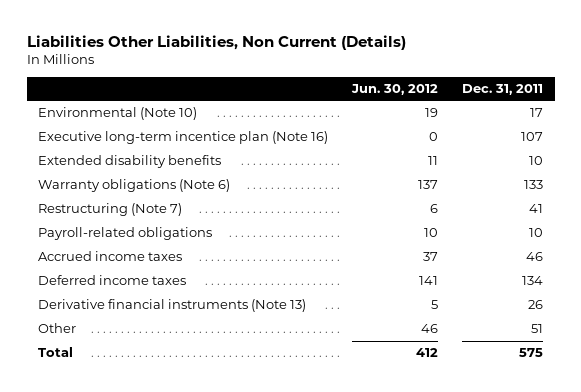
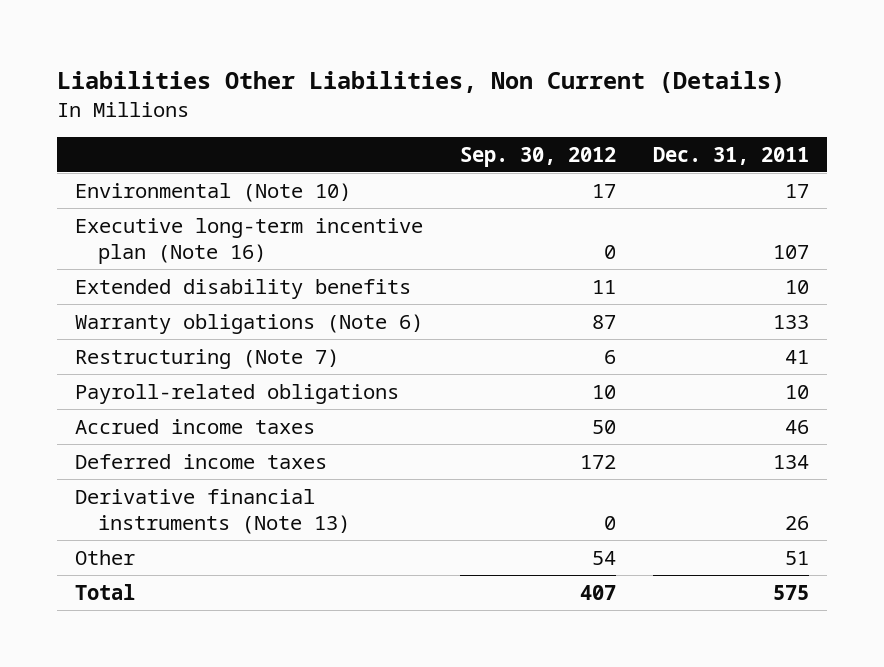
- | Jun. 30, 2012 | Dec. 31, 2011
+ | Sep. 30, 2012 | Dec. 31, 2011
- Executive long-term incentice plan (Note 16) | 0 | 107
+ Executive long-term incentive plan (Note 16) | 0 | 107

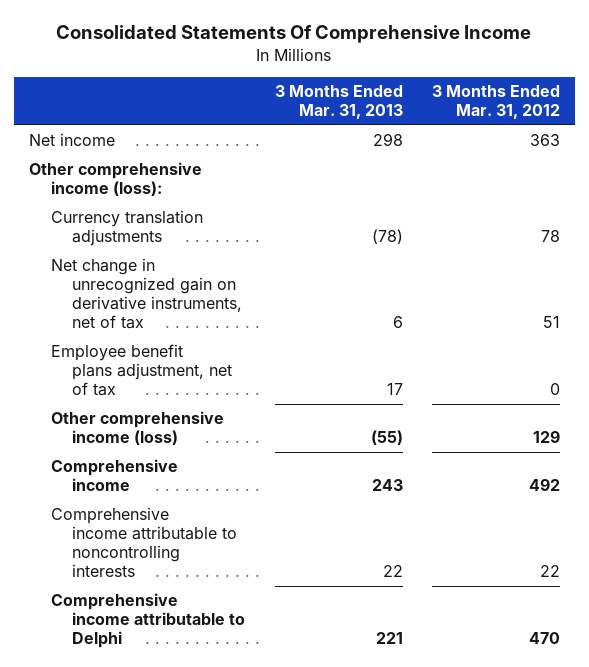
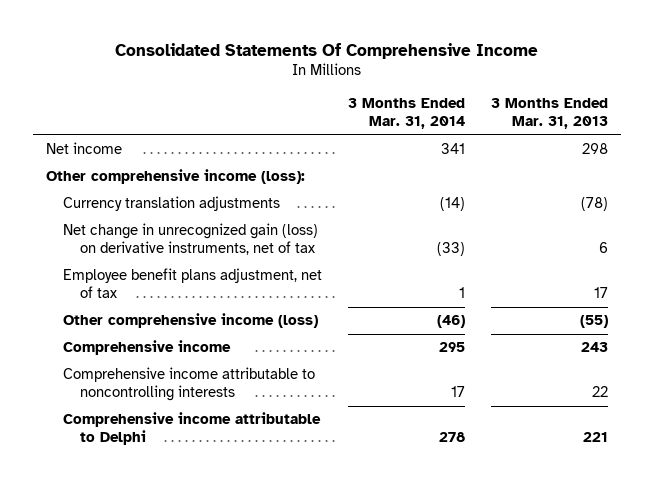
- | 3 Months Ended Mar. 31, 2013 | 3 Months Ended Mar. 31, 2012
+ | 3 Months Ended Mar. 31, 2014 | 3 Months Ended Mar. 31, 2013
- Net change in unrecognized gain on derivative instruments, net of tax | 6 | 51
+ Net change in unrecognized gain (loss) on derivative instruments, net of tax | (33) | 6

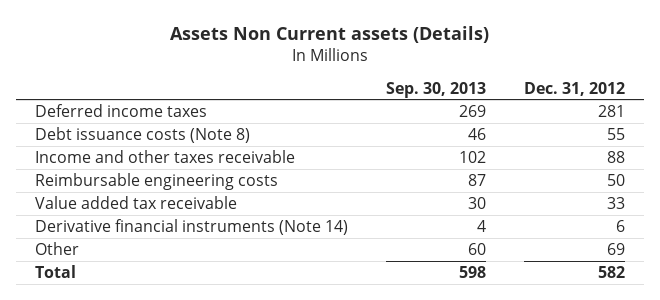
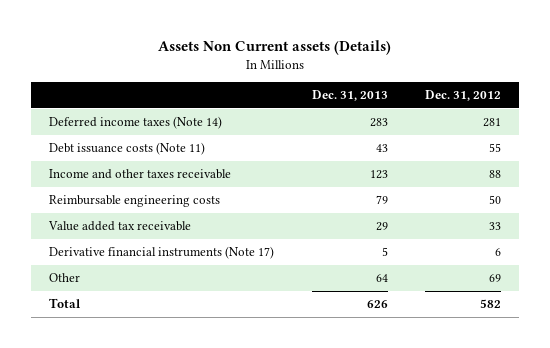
- | Sep. 30, 2013 | Dec. 31, 2012
+ | Dec. 31, 2013 | Dec. 31, 2012
- Deferred income taxes | 269 | 281
- Debt issuance costs (Note 8) | 46 | 55
+ Deferred income taxes (Note 14) | 283 | 281
+ Debt issuance costs (Note 11) | 43 | 55
- Derivative financial instruments (Note 14) | 4 | 6
+ Derivative financial instruments (Note 17) | 5 | 6

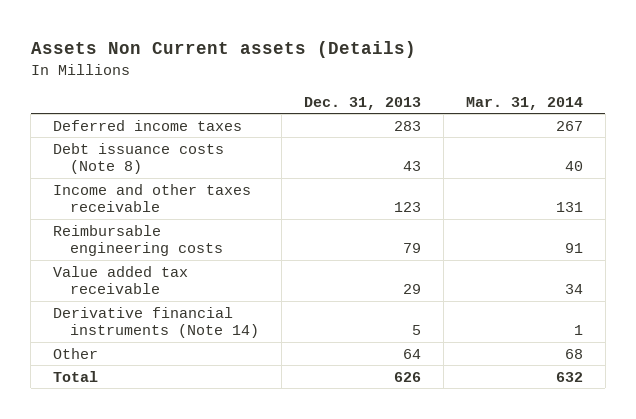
- | Dec. 31, 2013 | Dec. 31, 2012
+ | Dec. 31, 2013 | Mar. 31, 2014
- Deferred income taxes (Note 14) | 283 | 281
- Debt issuance costs (Note 11) | 43 | 55
+ Deferred income taxes | 283 | 267
+ Debt issuance costs (Note 8) | 43 | 40
- Derivative financial instruments (Note 17) | 5 | 6
+ Derivative financial instruments (Note 14) | 5 | 1

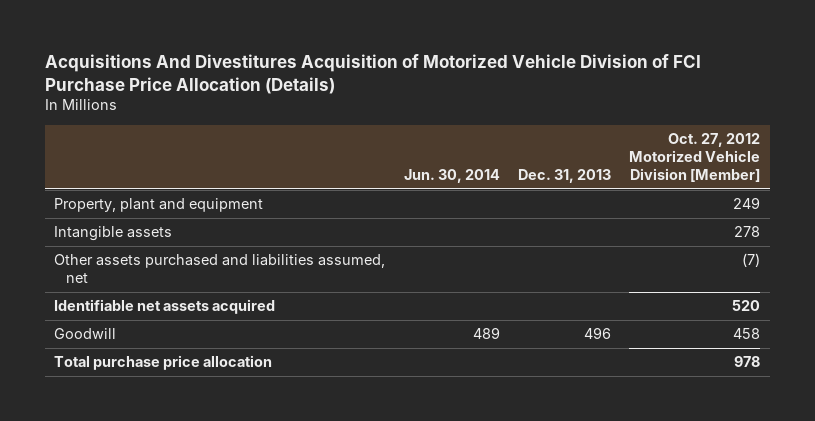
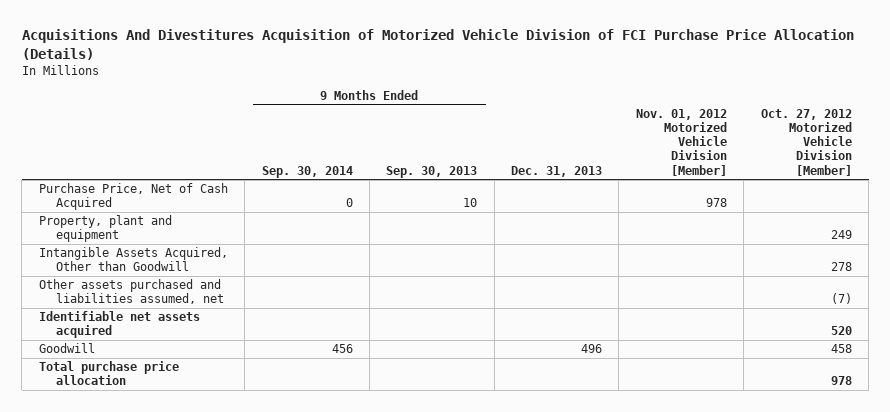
- | Jun. 30, 2014 | Dec. 31, 2013 | Oct. 27, 2012 Motorized Vehicle Division [Member]
+ | 9 Months Ended Sep. 30, 2014 | 9 Months Ended Sep. 30, 2013 | Dec. 31, 2013 | Nov. 01, 2012 Motorized Vehicle Division [Member] | Oct. 27, 2012 Motorized Vehicle Division [Member]
+ Purchase Price, Net of Cash Acquired | 0 | 10 | | 978 |
- Intangible assets | | | 278
+ Intangible Assets Acquired, Other than Goodwill | | | | | 278

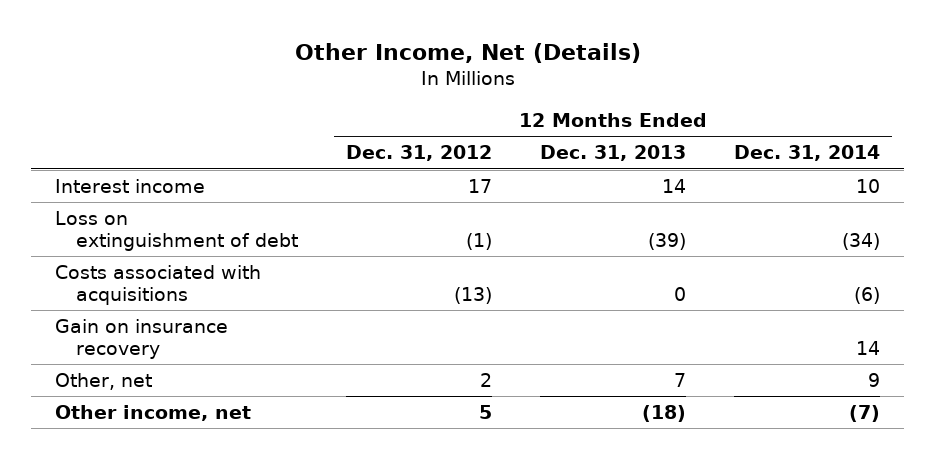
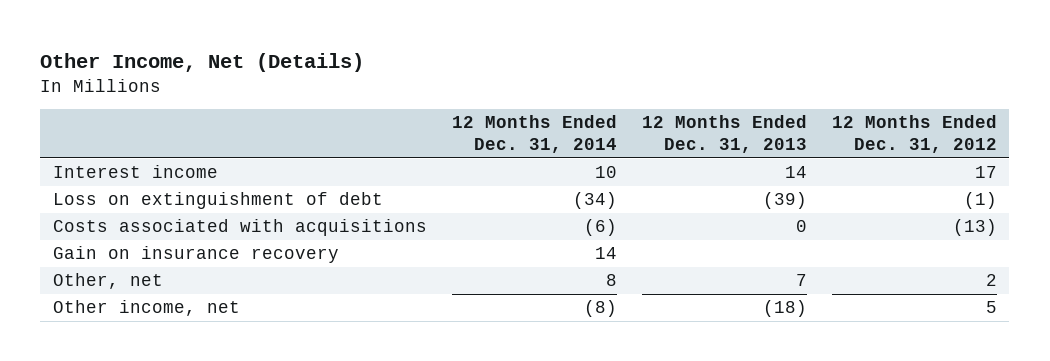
- | 12 Months Ended Dec. 31, 2012 | 12 Months Ended Dec. 31, 2013 | 12 Months Ended Dec. 31, 2014
+ | 12 Months Ended Dec. 31, 2014 | 12 Months Ended Dec. 31, 2013 | 12 Months Ended Dec. 31, 2012
- Other, net | 2 | 7 | 9
- Other income, net | 5 | (18) | (7)
+ Other, net | 8 | 7 | 2
+ Other income, net | (8) | (18) | 5

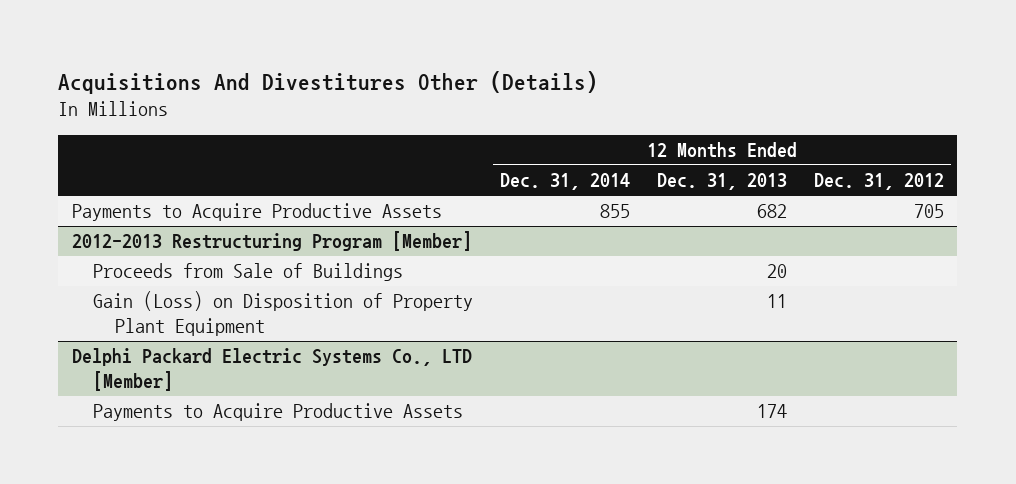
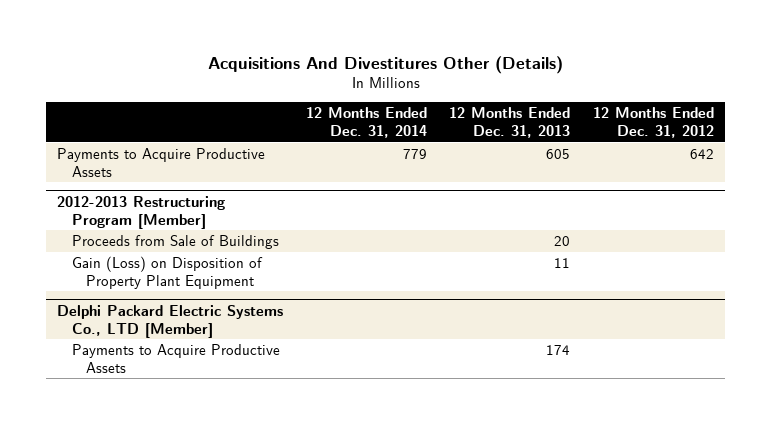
- Payments to Acquire Productive Assets | 855 | 682 | 705
+ Payments to Acquire Productive Assets | 779 | 605 | 642

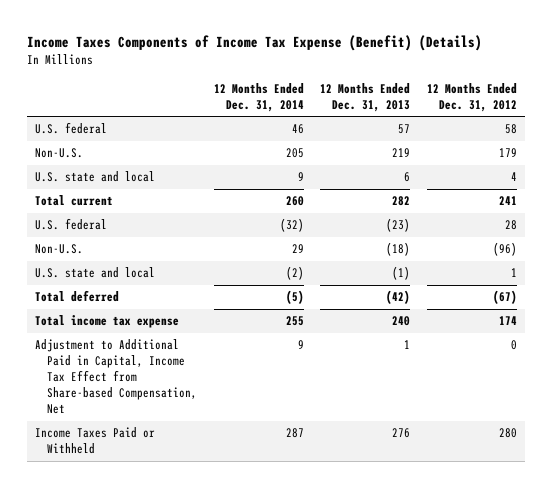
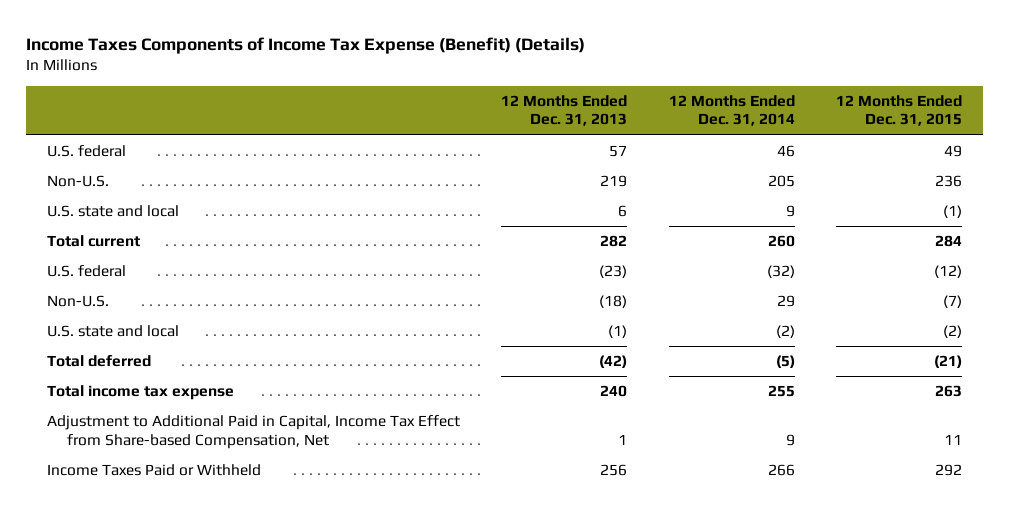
- | 12 Months Ended Dec. 31, 2014 | 12 Months Ended Dec. 31, 2013 | 12 Months Ended Dec. 31, 2012
+ | 12 Months Ended Dec. 31, 2013 | 12 Months Ended Dec. 31, 2014 | 12 Months Ended Dec. 31, 2015
- Income Taxes Paid or Withheld | 287 | 276 | 280
+ Income Taxes Paid or Withheld | 256 | 266 | 292

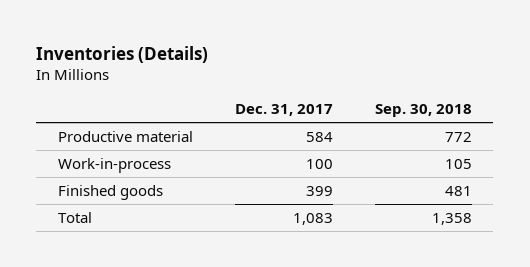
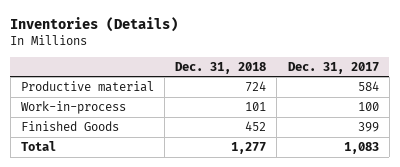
- | Dec. 31, 2017 | Sep. 30, 2018
+ | Dec. 31, 2018 | Dec. 31, 2017
- Finished goods | 399 | 481
+ Finished Goods | 452 | 399

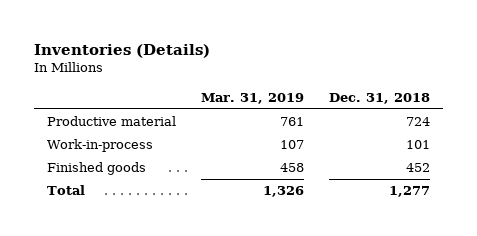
- | Dec. 31, 2018 | Dec. 31, 2017
+ | Mar. 31, 2019 | Dec. 31, 2018
- Finished Goods | 452 | 399
+ Finished goods | 458 | 452

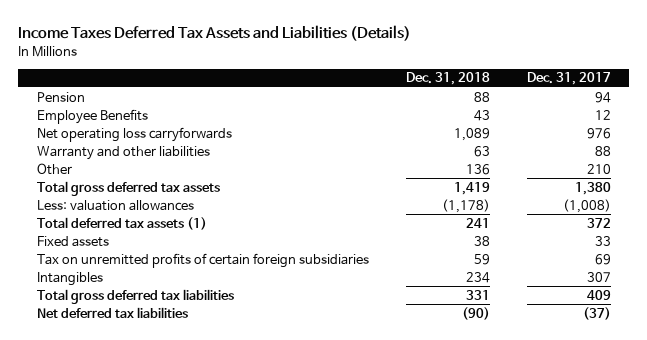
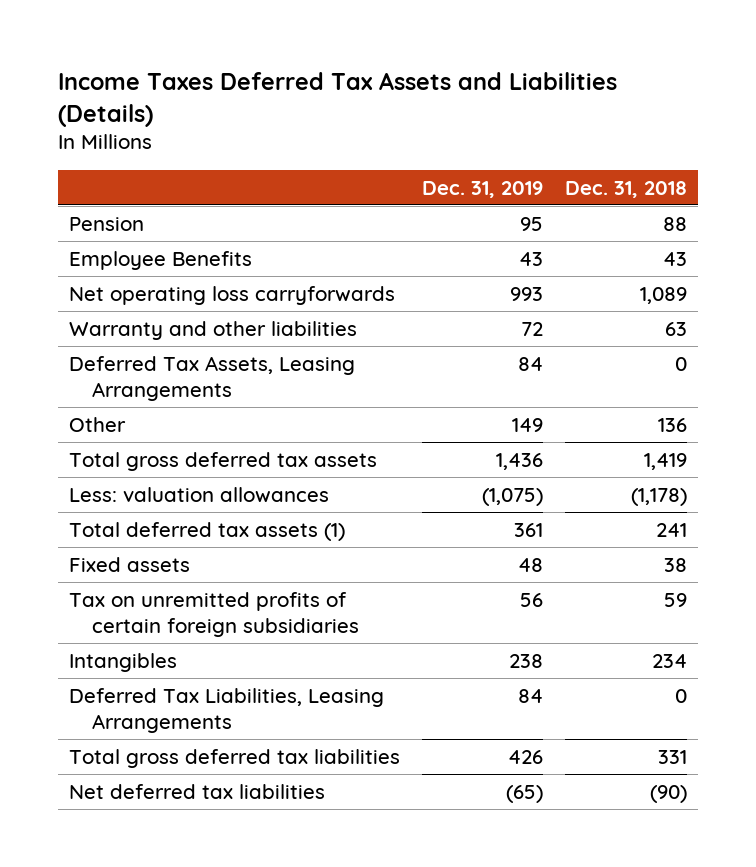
- | Dec. 31, 2018 | Dec. 31, 2017
+ | Dec. 31, 2019 | Dec. 31, 2018
+ Deferred Tax Assets, Leasing Arrangements | 84 | 0
+ Deferred Tax Liabilities, Leasing Arrangements | 84 | 0

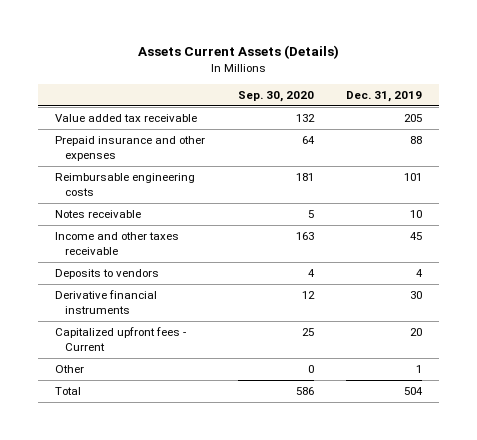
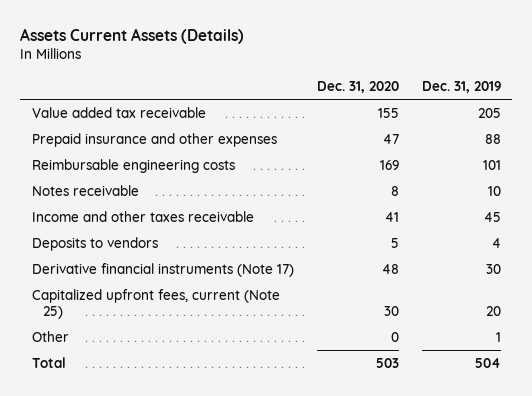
- | Sep. 30, 2020 | Dec. 31, 2019
+ | Dec. 31, 2020 | Dec. 31, 2019
- Derivative financial instruments | 12 | 30
- Capitalized upfront fees - Current | 25 | 20
+ Derivative financial instruments (Note 17) | 48 | 30
+ Capitalized upfront fees, current (Note 25) | 30 | 20

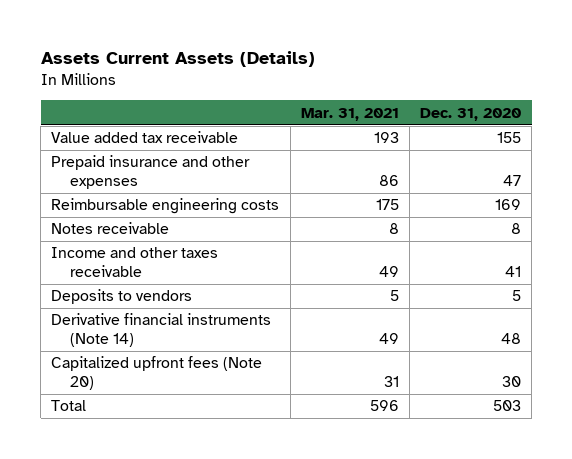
- | Dec. 31, 2020 | Dec. 31, 2019
+ | Mar. 31, 2021 | Dec. 31, 2020
- Derivative financial instruments (Note 17) | 48 | 30
- Capitalized upfront fees, current (Note 25) | 30 | 20
- Other | 0 | 1
+ Derivative financial instruments (Note 14) | 49 | 48
+ Capitalized upfront fees (Note 20) | 31 | 30

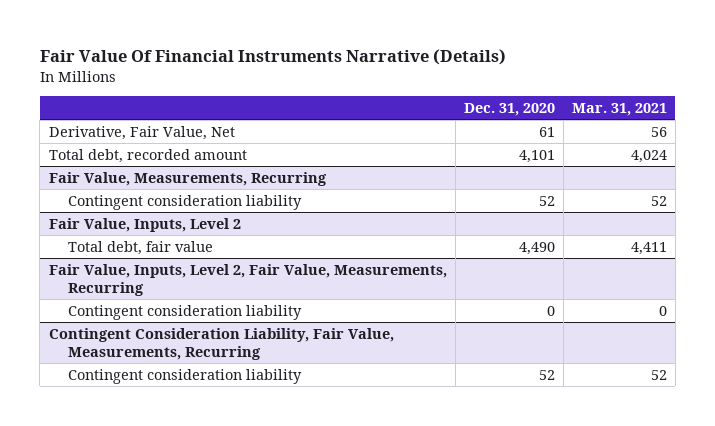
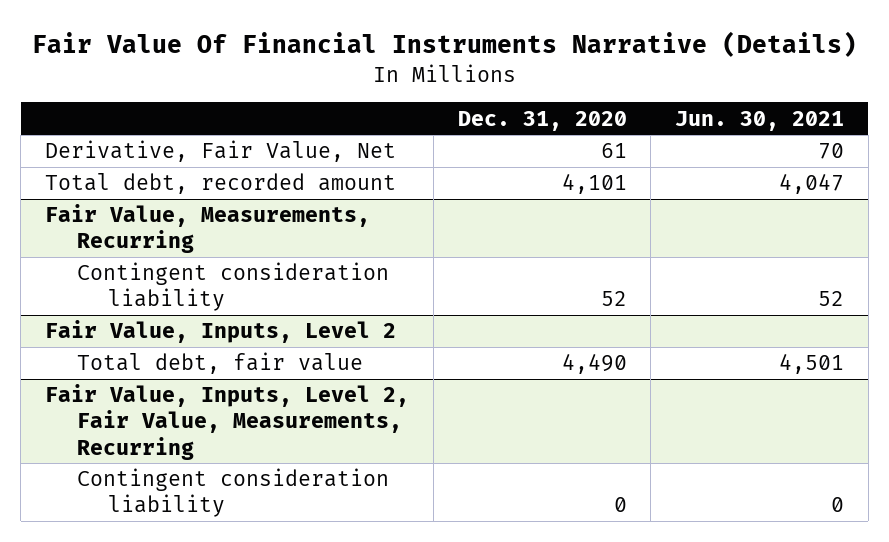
- | Dec. 31, 2020 | Mar. 31, 2021
+ | Dec. 31, 2020 | Jun. 30, 2021
- Contingent Consideration Liability, Fair Value, Measurements, Recurring
- Contingent consideration liability | 52 | 52

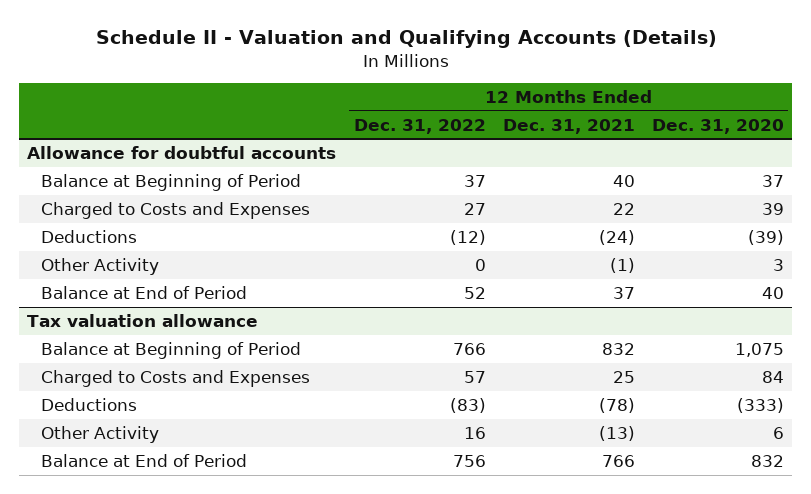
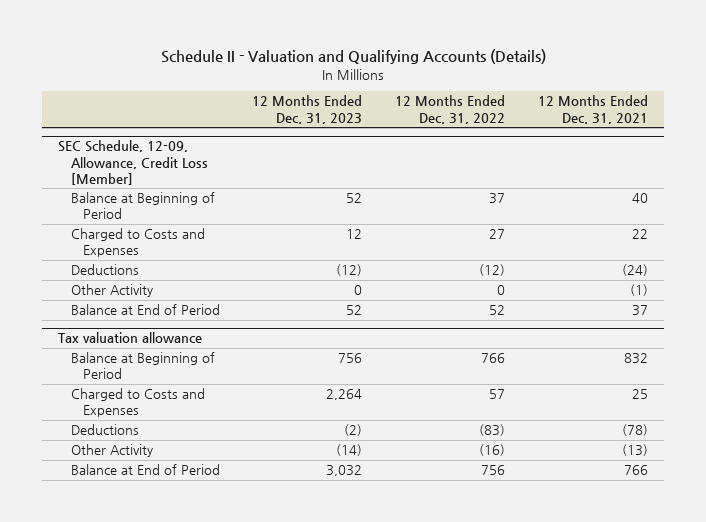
- | 12 Months Ended Dec. 31, 2022 | 12 Months Ended Dec. 31, 2021 | 12 Months Ended Dec. 31, 2020
+ | 12 Months Ended Dec. 31, 2023 | 12 Months Ended Dec. 31, 2022 | 12 Months Ended Dec. 31, 2021
- Allowance for doubtful accounts
+ SEC Schedule, 12-09, Allowance, Credit Loss [Member]
@ Tax valuation allowance
- Other Activity | 16 | (13) | 6
+ Other Activity | (14) | (16) | (13)

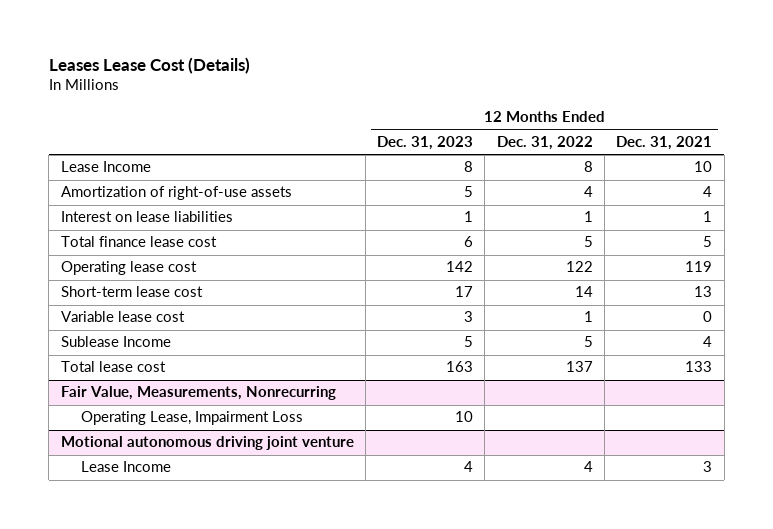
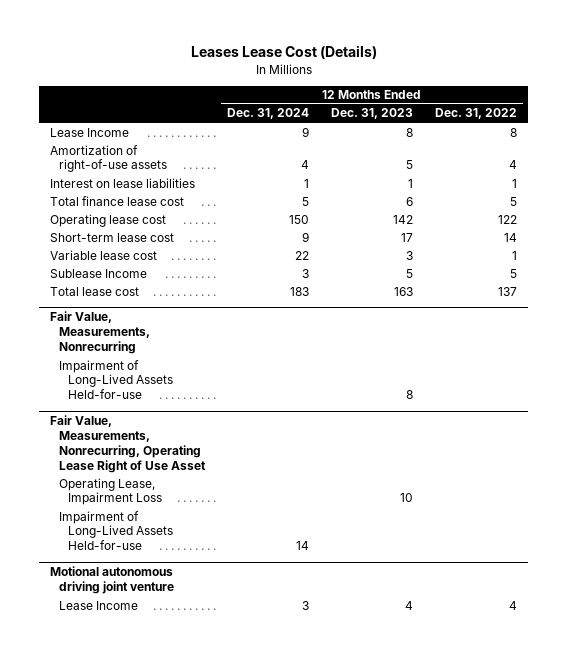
- | 12 Months Ended Dec. 31, 2023 | 12 Months Ended Dec. 31, 2022 | 12 Months Ended Dec. 31, 2021
+ | 12 Months Ended Dec. 31, 2024 | 12 Months Ended Dec. 31, 2023 | 12 Months Ended Dec. 31, 2022
@ Fair Value, Measurements, Nonrecurring
+ Impairment of Long-Lived Assets Held-for-use | | 8 |
+ Fair Value, Measurements, Nonrecurring, Operating Lease Right of Use Asset
+ Impairment of Long-Lived Assets Held-for-use | 14 | |

